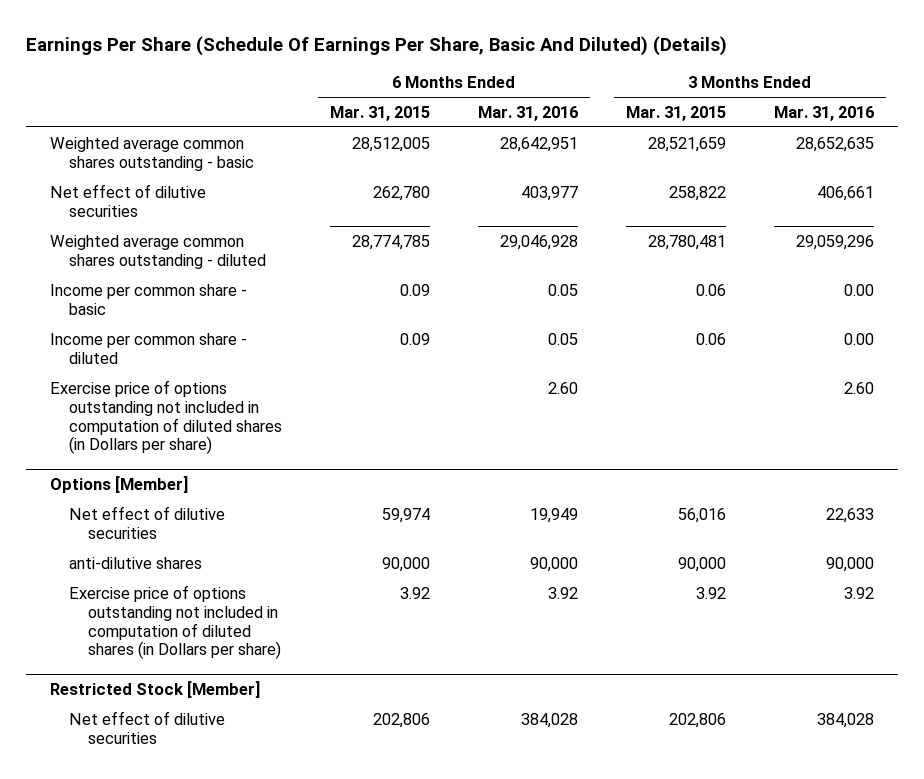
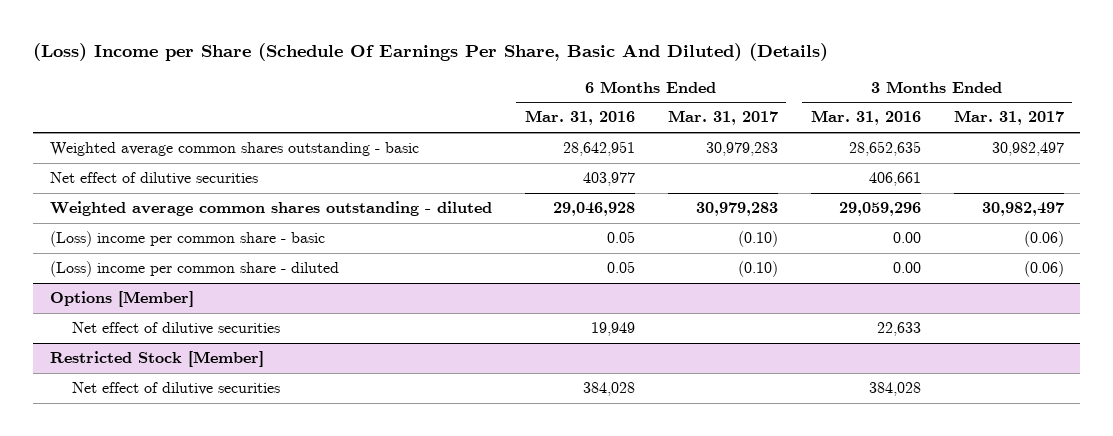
- Earnings Per Share (Schedule Of Earnings Per Share, Basic And Diluted) (Details)
+ (Loss) Income per Share (Schedule Of Earnings Per Share, Basic And Diluted) (Details)
- | 6 Months Ended Mar. 31, 2015 | 6 Months Ended Mar. 31, 2016 | 3 Months Ended Mar. 31, 2015 | 3 Months Ended Mar. 31, 2016
+ | 6 Months Ended Mar. 31, 2016 | 6 Months Ended Mar. 31, 2017 | 3 Months Ended Mar. 31, 2016 | 3 Months Ended Mar. 31, 2017
- Income per common share - basic | 0.09 | 0.05 | 0.06 | 0.00
- Income per common share - diluted | 0.09 | 0.05 | 0.06 | 0.00
- Exercise price of options outstanding not included in computation of diluted shares (in Dollars per share) | | 2.60 | | 2.60
+ (Loss) income per common share - basic | 0.05 | (0.10) | 0.00 | (0.06)
+ (Loss) income per common share - diluted | 0.05 | (0.10) | 0.00 | (0.06)
@ Options [Member]
- anti-dilutive shares | 90,000 | 90,000 | 90,000 | 90,000
- Exercise price of options outstanding not included in computation of diluted shares (in Dollars per share) | 3.92 | 3.92 | 3.92 | 3.92

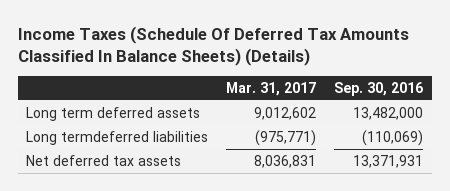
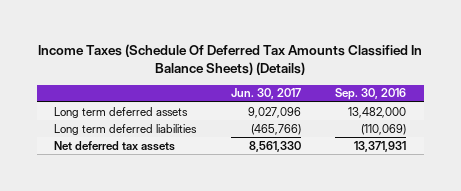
- | Mar. 31, 2017 | Sep. 30, 2016
+ | Jun. 30, 2017 | Sep. 30, 2016
- Long termdeferred liabilities | (975,771) | (110,069)
+ Long term deferred liabilities | (465,766) | (110,069)

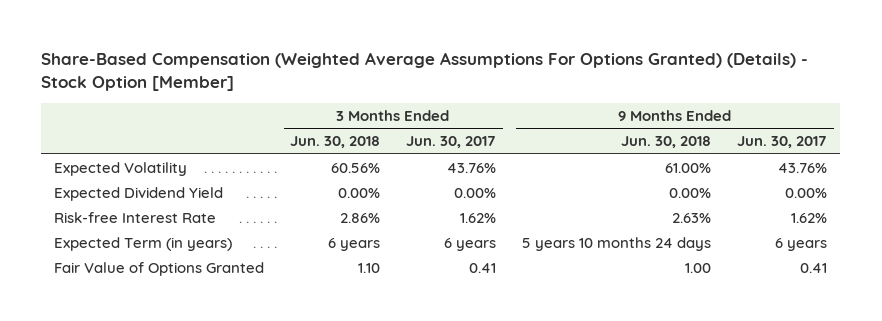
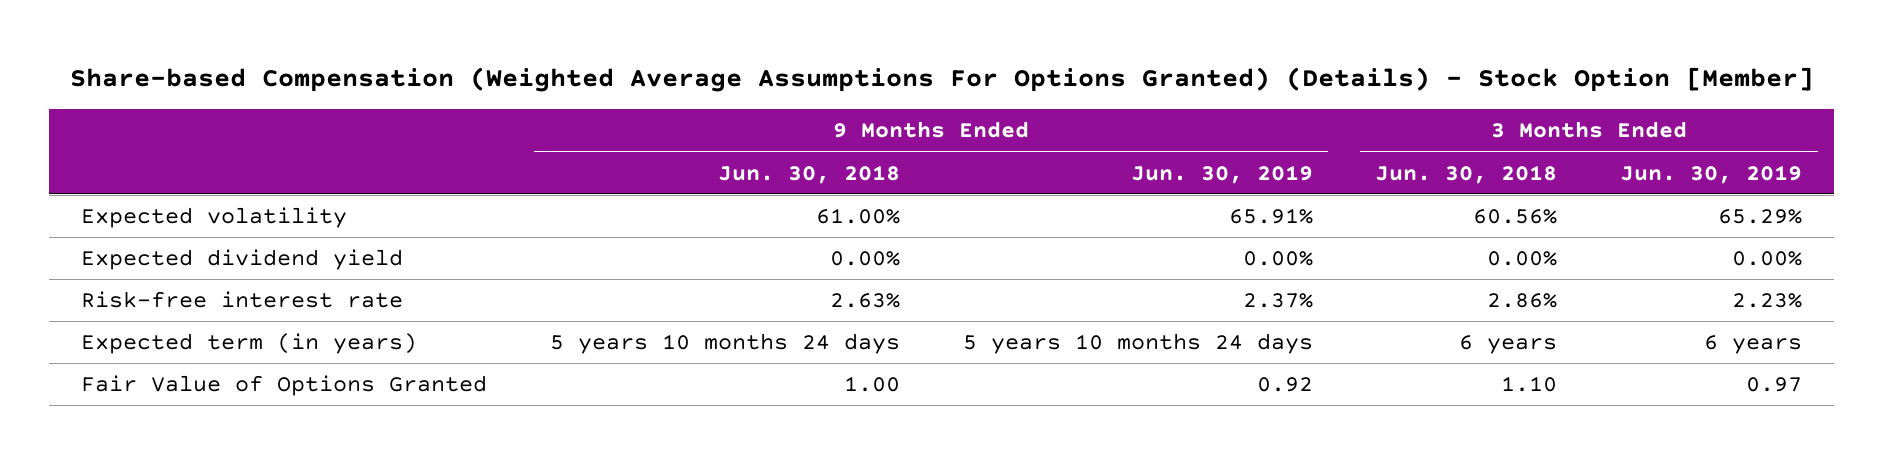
- Share-Based Compensation (Weighted Average Assumptions For Options Granted) (Details) - Stock Option [Member]
+ Share-based Compensation (Weighted Average Assumptions For Options Granted) (Details) - Stock Option [Member]
- | 3 Months Ended Jun. 30, 2018 | 3 Months Ended Jun. 30, 2017 | 9 Months Ended Jun. 30, 2018 | 9 Months Ended Jun. 30, 2017
+ | 9 Months Ended Jun. 30, 2018 | 9 Months Ended Jun. 30, 2019 | 3 Months Ended Jun. 30, 2018 | 3 Months Ended Jun. 30, 2019
- Expected Volatility | 60.56% | 43.76% | 61.00% | 43.76%
- Expected Dividend Yield | 0.00% | 0.00% | 0.00% | 0.00%
- Risk-free Interest Rate | 2.86% | 1.62% | 2.63% | 1.62%
- Expected Term (in years) | 6 years | 6 years | 5 years 10 months 24 days | 6 years
+ Expected volatility | 61.00% | 65.91% | 60.56% | 65.29%
+ Expected dividend yield | 0.00% | 0.00% | 0.00% | 0.00%
+ Risk-free interest rate | 2.63% | 2.37% | 2.86% | 2.23%
+ Expected term (in years) | 5 years 10 months 24 days | 5 years 10 months 24 days | 6 years | 6 years

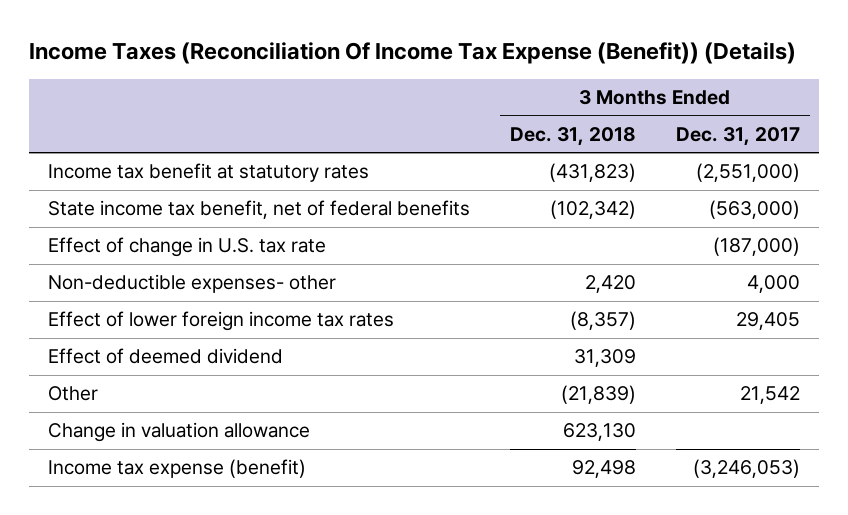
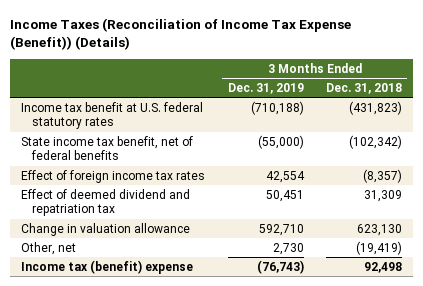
- Income Taxes (Reconciliation Of Income Tax Expense (Benefit)) (Details)
+ Income Taxes (Reconciliation of Income Tax Expense (Benefit)) (Details)
- | 3 Months Ended Dec. 31, 2018 | 3 Months Ended Dec. 31, 2017
+ | 3 Months Ended Dec. 31, 2019 | 3 Months Ended Dec. 31, 2018
- Income tax benefit at statutory rates | (431,823) | (2,551,000)
+ Income tax benefit at U.S. federal statutory rates | (710,188) | (431,823)
- Effect of change in U.S. tax rate | | (187,000)
- Non-deductible expenses- other | 2,420 | 4,000
- Effect of lower foreign income tax rates | (8,357) | 29,405
- Effect of deemed dividend | 31,309 |
- Other | (21,839) | 21,542
+ Effect of foreign income tax rates | 42,554 | (8,357)
+ Effect of deemed dividend and repatriation tax | 50,451 | 31,309
- Income tax expense (benefit) | 92,498 | (3,246,053)
+ Other, net | 2,730 | (19,419)
+ Income tax (benefit) expense | (76,743) | 92,498

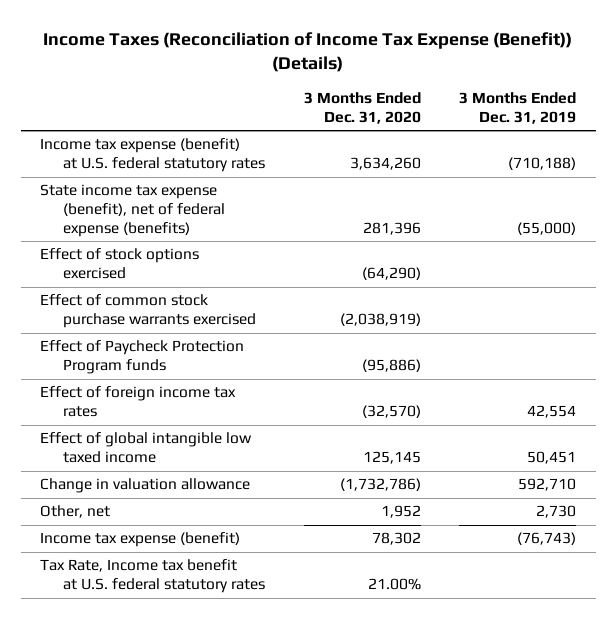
- | 3 Months Ended Dec. 31, 2019 | 3 Months Ended Dec. 31, 2018
+ | 3 Months Ended Dec. 31, 2020 | 3 Months Ended Dec. 31, 2019
- Income tax benefit at U.S. federal statutory rates | (710,188) | (431,823)
- State income tax benefit, net of federal benefits | (55,000) | (102,342)
+ Income tax expense (benefit) at U.S. federal statutory rates | 3,634,260 | (710,188)
+ State income tax expense (benefit), net of federal expense (benefits) | 281,396 | (55,000)
+ Effect of stock options exercised | (64,290) |
+ Effect of common stock purchase warrants exercised | (2,038,919) |
+ Effect of Paycheck Protection Program funds | (95,886) |
- Effect of deemed dividend and repatriation tax | 50,451 | 31,309
+ Effect of global intangible low taxed income | 125,145 | 50,451
- Income tax (benefit) expense | (76,743) | 92,498
+ Income tax expense (benefit) | 78,302 | (76,743)
+ Tax Rate, Income tax benefit at U.S. federal statutory rates | 21.00% |

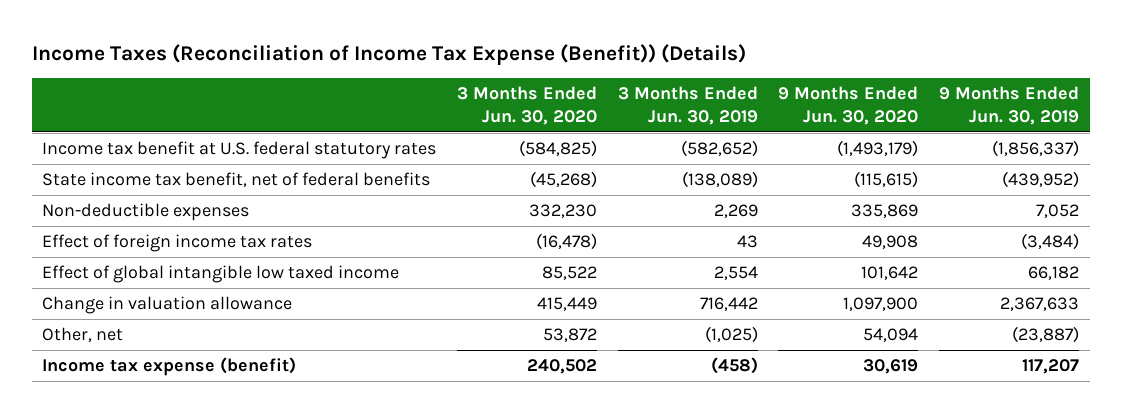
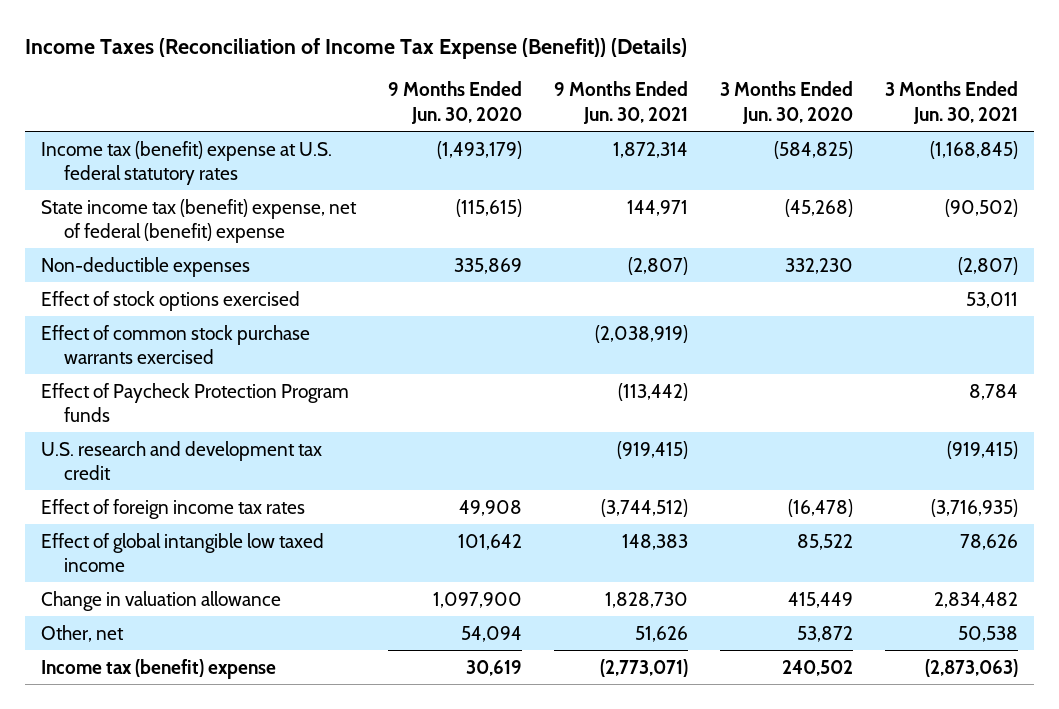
- | 3 Months Ended Jun. 30, 2020 | 3 Months Ended Jun. 30, 2019 | 9 Months Ended Jun. 30, 2020 | 9 Months Ended Jun. 30, 2019
+ | 9 Months Ended Jun. 30, 2020 | 9 Months Ended Jun. 30, 2021 | 3 Months Ended Jun. 30, 2020 | 3 Months Ended Jun. 30, 2021
- Income tax benefit at U.S. federal statutory rates | (584,825) | (582,652) | (1,493,179) | (1,856,337)
- State income tax benefit, net of federal benefits | (45,268) | (138,089) | (115,615) | (439,952)
+ Income tax (benefit) expense at U.S. federal statutory rates | (1,493,179) | 1,872,314 | (584,825) | (1,168,845)
+ State income tax (benefit) expense, net of federal (benefit) expense | (115,615) | 144,971 | (45,268) | (90,502)
+ Effect of stock options exercised | | | | 53,011
+ Effect of common stock purchase warrants exercised | | (2,038,919) | |
+ Effect of Paycheck Protection Program funds | | (113,442) | | 8,784
+ U.S. research and development tax credit | | (919,415) | | (919,415)
- Income tax expense (benefit) | 240,502 | (458) | 30,619 | 117,207
+ Income tax (benefit) expense | 30,619 | (2,773,071) | 240,502 | (2,873,063)

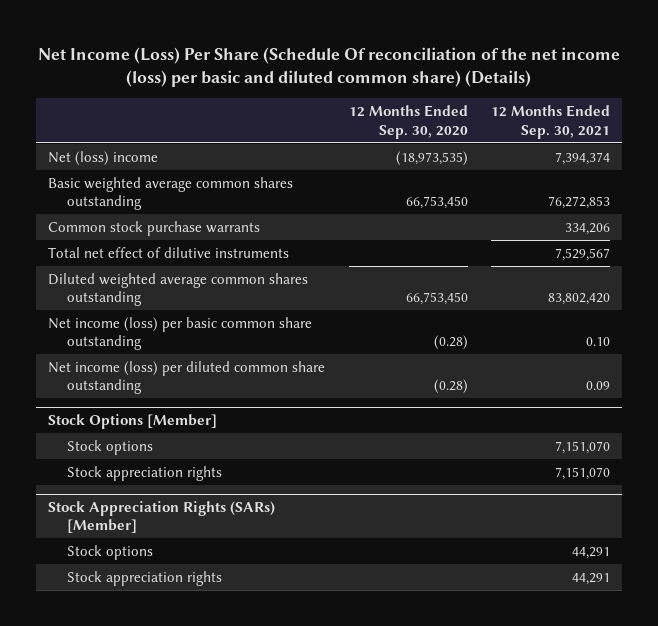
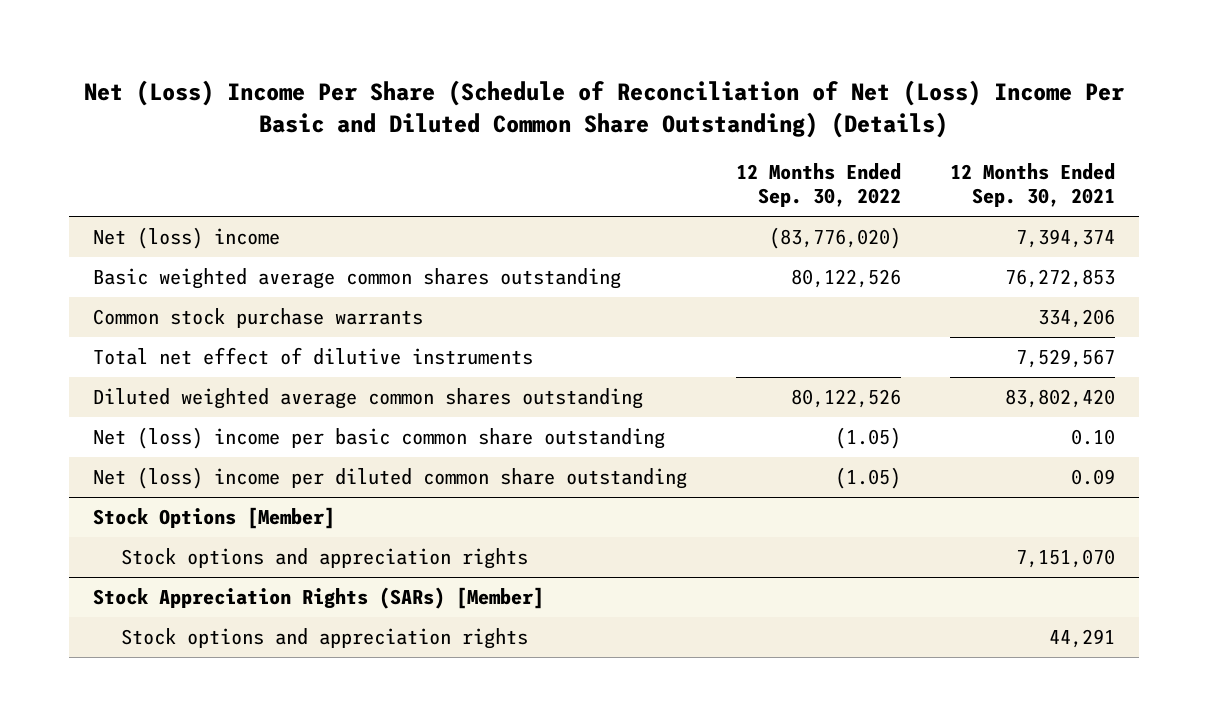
- Net Income (Loss) Per Share (Schedule Of reconciliation of the net income (loss) per basic and diluted common share) (Details)
+ Net (Loss) Income Per Share (Schedule of Reconciliation of Net (Loss) Income Per Basic and Diluted Common Share Outstanding) (Details)
- | 12 Months Ended Sep. 30, 2020 | 12 Months Ended Sep. 30, 2021
+ | 12 Months Ended Sep. 30, 2022 | 12 Months Ended Sep. 30, 2021
- Net income (loss) per basic common share outstanding | (0.28) | 0.10
- Net income (loss) per diluted common share outstanding | (0.28) | 0.09
+ Net (loss) income per basic common share outstanding | (1.05) | 0.10
+ Net (loss) income per diluted common share outstanding | (1.05) | 0.09
@ Stock Options [Member]
- Stock options | | 7,151,070
- Stock appreciation rights | | 7,151,070
+ Stock options and appreciation rights | | 7,151,070
@ Stock Appreciation Rights (SARs) [Member]
- Stock options | | 44,291
- Stock appreciation rights | | 44,291
+ Stock options and appreciation rights | | 44,291

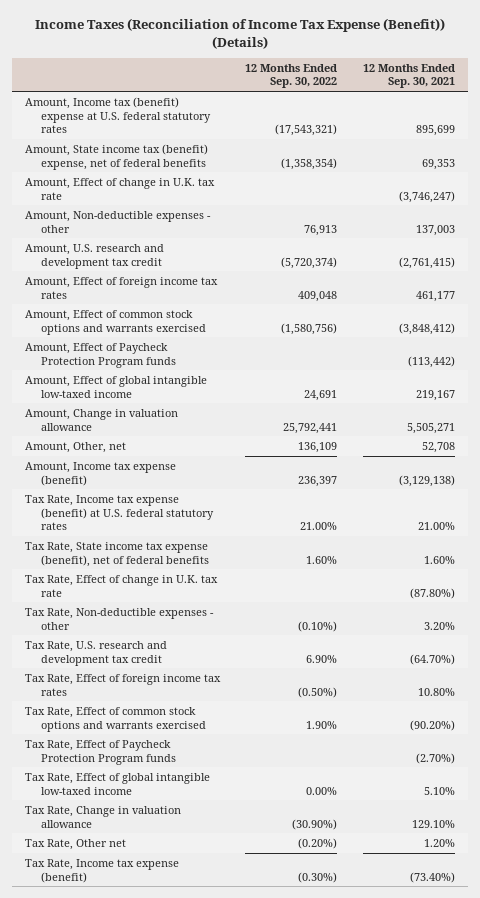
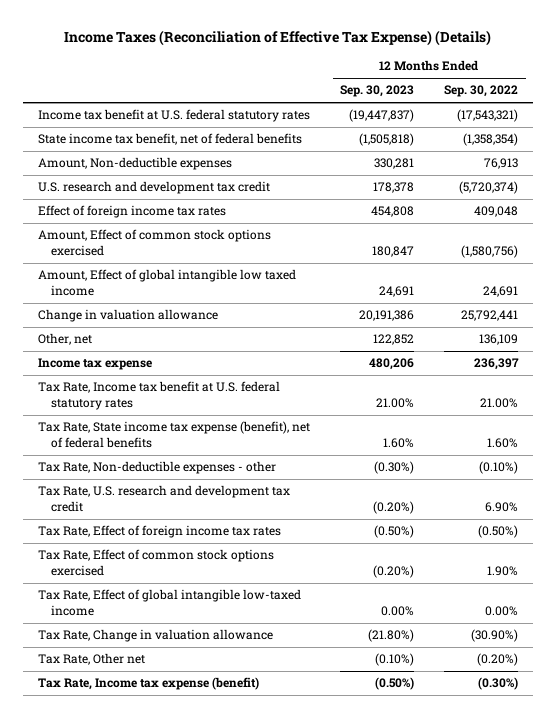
- Income Taxes (Reconciliation of Income Tax Expense (Benefit)) (Details)
+ Income Taxes (Reconciliation of Effective Tax Expense) (Details)
- | 12 Months Ended Sep. 30, 2022 | 12 Months Ended Sep. 30, 2021
+ | 12 Months Ended Sep. 30, 2023 | 12 Months Ended Sep. 30, 2022
- Amount, Income tax (benefit) expense at U.S. federal statutory rates | (17,543,321) | 895,699
- Amount, State income tax (benefit) expense, net of federal benefits | (1,358,354) | 69,353
- Amount, Effect of change in U.K. tax rate | | (3,746,247)
- Amount, Non-deductible expenses - other | 76,913 | 137,003
- Amount, U.S. research and development tax credit | (5,720,374) | (2,761,415)
- Amount, Effect of foreign income tax rates | 409,048 | 461,177
- Amount, Effect of common stock options and warrants exercised | (1,580,756) | (3,848,412)
- Amount, Effect of Paycheck Protection Program funds | | (113,442)
- Amount, Effect of global intangible low-taxed income | 24,691 | 219,167
- Amount, Change in valuation allowance | 25,792,441 | 5,505,271
- Amount, Other, net | 136,109 | 52,708
- Amount, Income tax expense (benefit) | 236,397 | (3,129,138)
- Tax Rate, Income tax expense (benefit) at U.S. federal statutory rates | 21.00% | 21.00%
+ Income tax benefit at U.S. federal statutory rates | (19,447,837) | (17,543,321)
+ State income tax benefit, net of federal benefits | (1,505,818) | (1,358,354)
+ Amount, Non-deductible expenses | 330,281 | 76,913
+ U.S. research and development tax credit | 178,378 | (5,720,374)
+ Effect of foreign income tax rates | 454,808 | 409,048
+ Amount, Effect of common stock options exercised | 180,847 | (1,580,756)
+ Amount, Effect of global intangible low taxed income | 24,691 | 24,691
+ Change in valuation allowance | 20,191,386 | 25,792,441
+ Other, net | 122,852 | 136,109
+ Income tax expense | 480,206 | 236,397
+ Tax Rate, Income tax benefit at U.S. federal statutory rates | 21.00% | 21.00%
- Tax Rate, Effect of change in U.K. tax rate | | (87.80%)
- Tax Rate, Effect of common stock options and warrants exercised | 1.90% | (90.20%)
- Tax Rate, Effect of Paycheck Protection Program funds | | (2.70%)
+ Tax Rate, Effect of common stock options exercised | (0.20%) | 1.90%

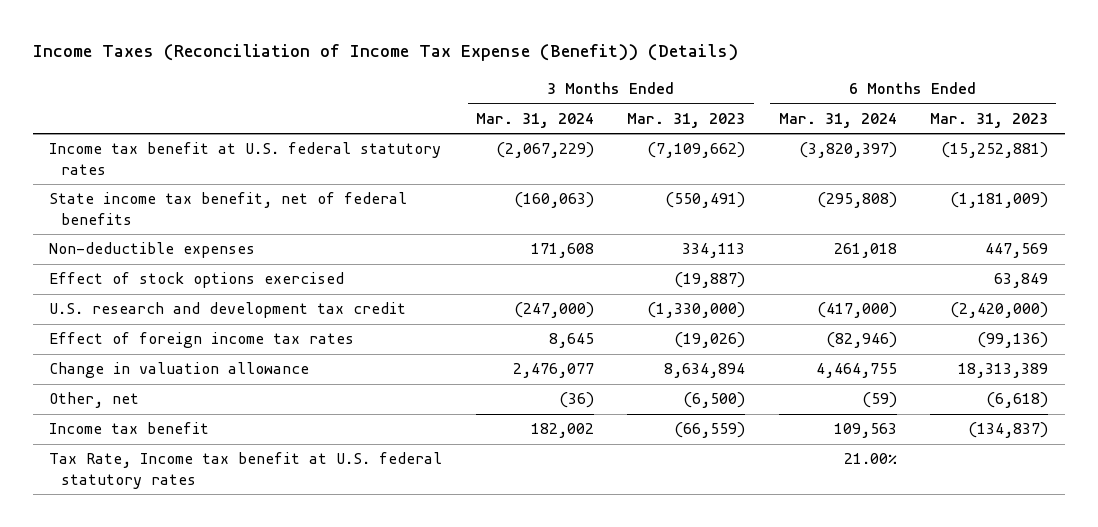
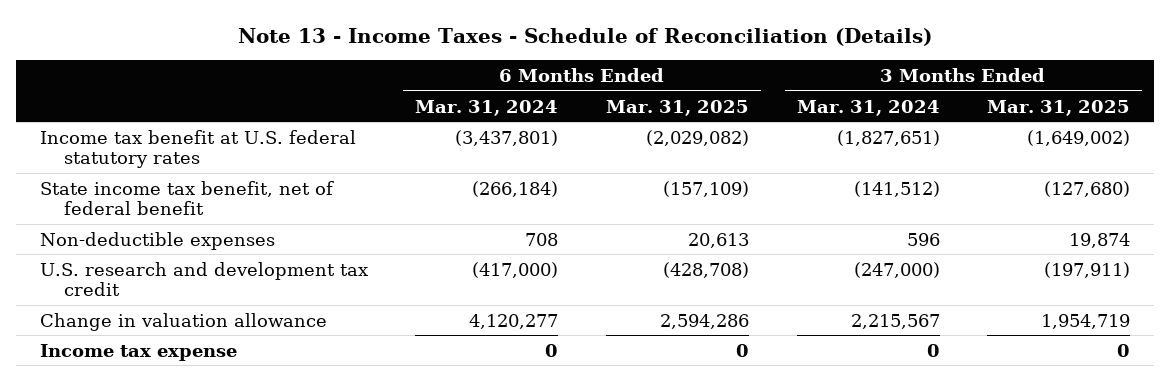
- Income Taxes (Reconciliation of Income Tax Expense (Benefit)) (Details)
+ Note 13 - Income Taxes - Schedule of Reconciliation (Details)
- | 3 Months Ended Mar. 31, 2024 | 3 Months Ended Mar. 31, 2023 | 6 Months Ended Mar. 31, 2024 | 6 Months Ended Mar. 31, 2023
+ | 6 Months Ended Mar. 31, 2024 | 6 Months Ended Mar. 31, 2025 | 3 Months Ended Mar. 31, 2024 | 3 Months Ended Mar. 31, 2025
- Income tax benefit at U.S. federal statutory rates | (2,067,229) | (7,109,662) | (3,820,397) | (15,252,881)
- State income tax benefit, net of federal benefits | (160,063) | (550,491) | (295,808) | (1,181,009)
- Non-deductible expenses | 171,608 | 334,113 | 261,018 | 447,569
- Effect of stock options exercised | | (19,887) | | 63,849
+ Income tax benefit at U.S. federal statutory rates | (3,437,801) | (2,029,082) | (1,827,651) | (1,649,002)
+ State income tax benefit, net of federal benefit | (266,184) | (157,109) | (141,512) | (127,680)
+ Non-deductible expenses | 708 | 20,613 | 596 | 19,874
- Effect of foreign income tax rates | 8,645 | (19,026) | (82,946) | (99,136)
- Change in valuation allowance | 2,476,077 | 8,634,894 | 4,464,755 | 18,313,389
- Other, net | (36) | (6,500) | (59) | (6,618)
- Income tax benefit | 182,002 | (66,559) | 109,563 | (134,837)
- Tax Rate, Income tax benefit at U.S. federal statutory rates | | | 21.00% |
+ Change in valuation allowance | 4,120,277 | 2,594,286 | 2,215,567 | 1,954,719
+ Income tax expense | 0 | 0 | 0 | 0

